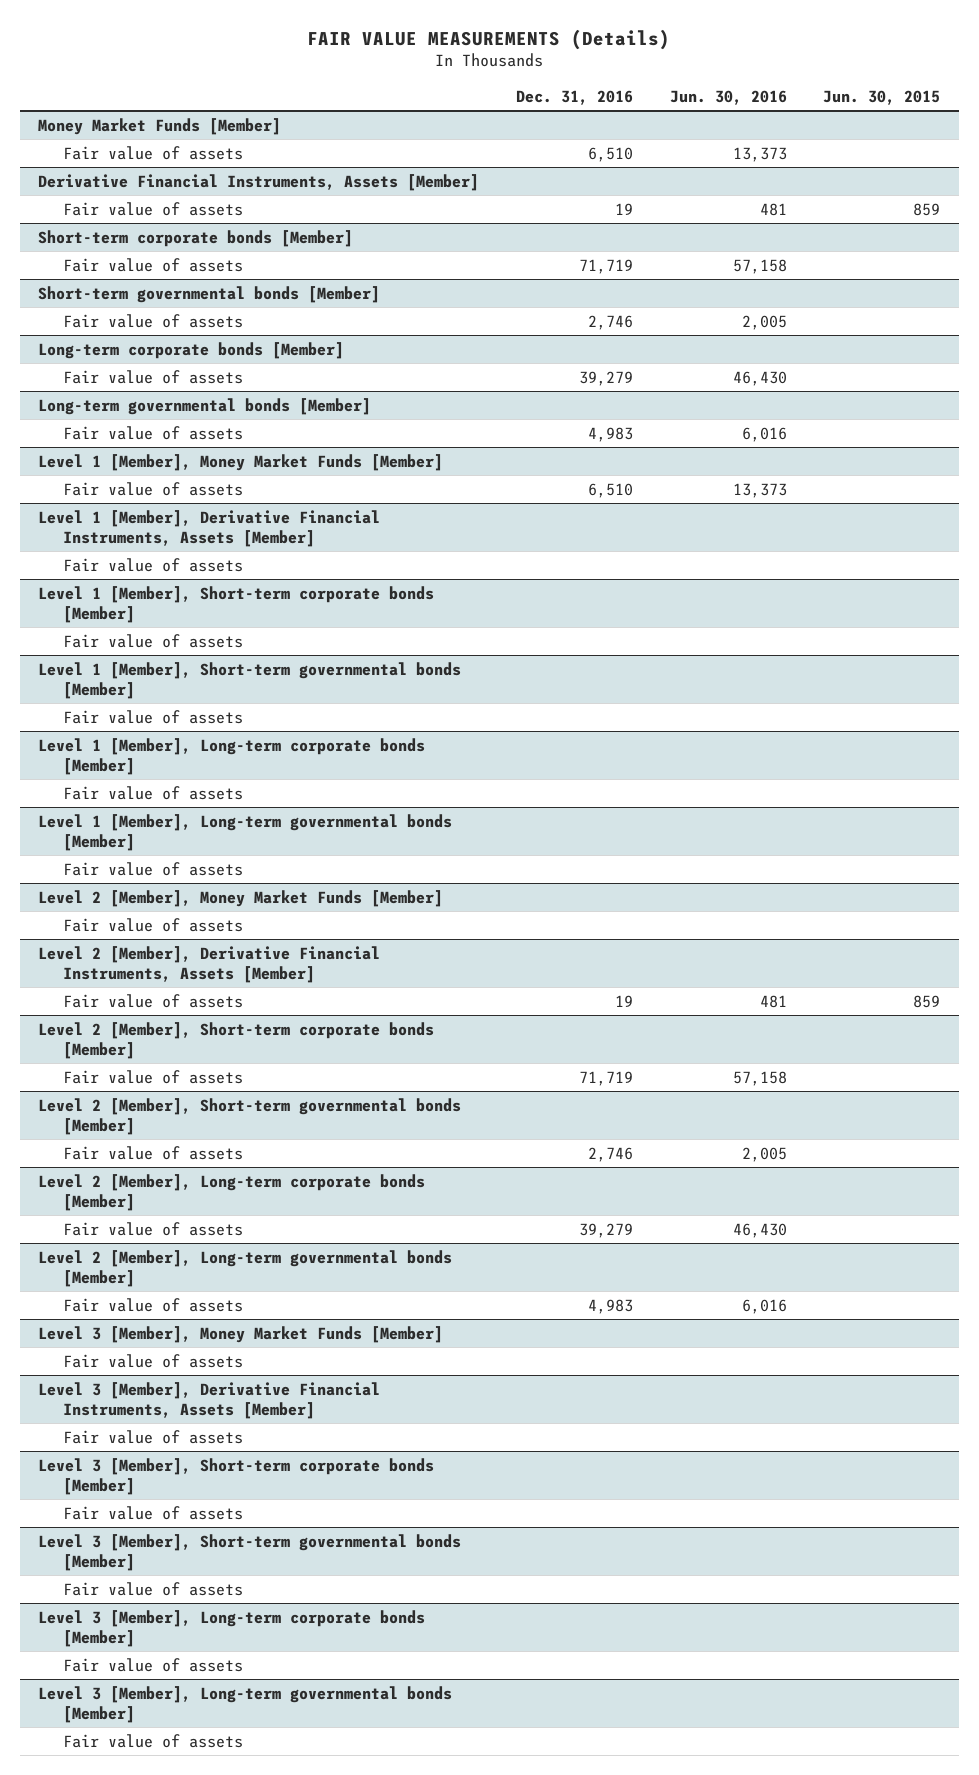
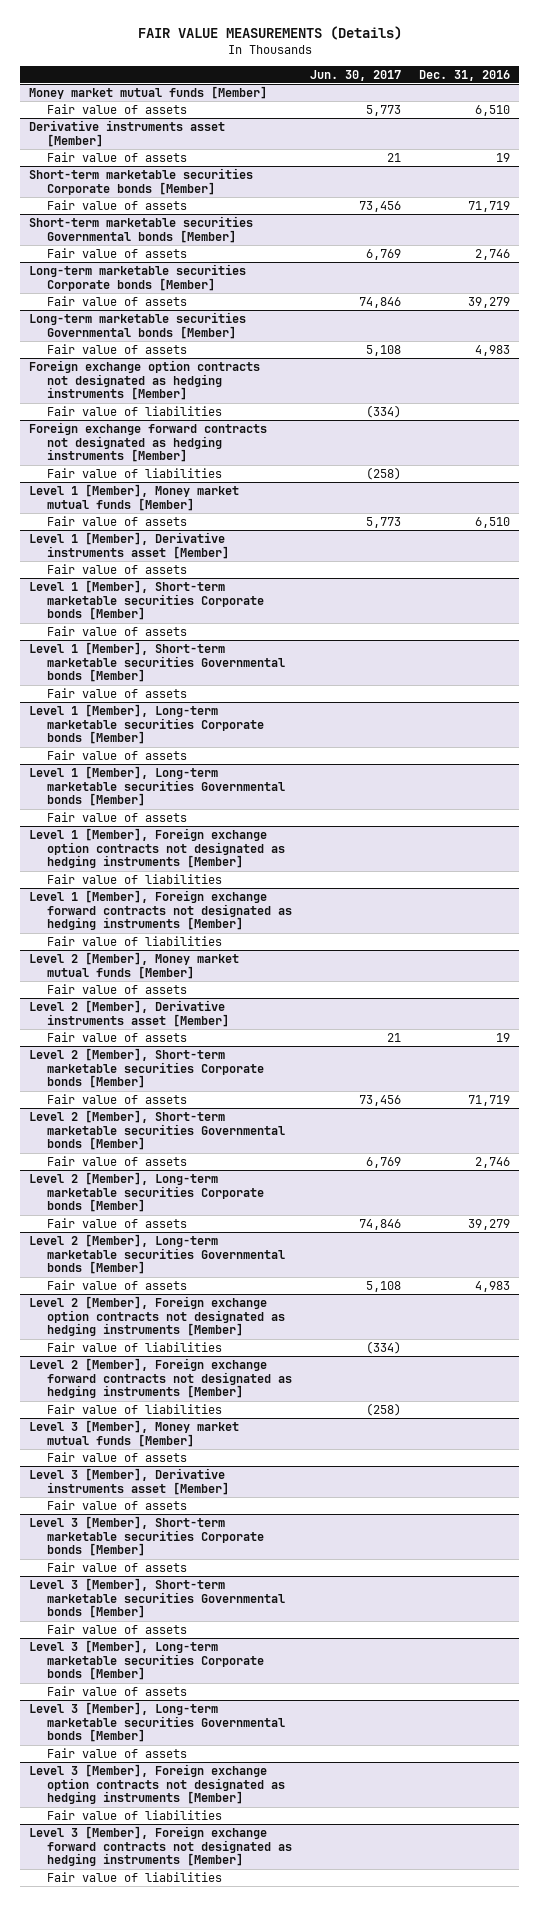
- | Dec. 31, 2016 | Jun. 30, 2016 | Jun. 30, 2015
+ | Jun. 30, 2017 | Dec. 31, 2016
- Money Market Funds [Member]
+ Money market mutual funds [Member]
- Derivative Financial Instruments, Assets [Member]
+ Derivative instruments asset [Member]
- Short-term corporate bonds [Member]
+ Short-term marketable securities Corporate bonds [Member]
- Short-term governmental bonds [Member]
+ Short-term marketable securities Governmental bonds [Member]
- Long-term corporate bonds [Member]
+ Long-term marketable securities Corporate bonds [Member]
- Long-term governmental bonds [Member]
+ Long-term marketable securities Governmental bonds [Member]
- Level 1 [Member], Money Market Funds [Member]
+ Foreign exchange option contracts not designated as hedging instruments [Member]
+ Fair value of liabilities | (334) |
+ Foreign exchange forward contracts not designated as hedging instruments [Member]
+ Fair value of liabilities | (258) |
+ Level 1 [Member], Money market mutual funds [Member]
- Level 1 [Member], Derivative Financial Instruments, Assets [Member]
+ Level 1 [Member], Derivative instruments asset [Member]
- Level 1 [Member], Short-term corporate bonds [Member]
+ Level 1 [Member], Short-term marketable securities Corporate bonds [Member]
- Level 1 [Member], Short-term governmental bonds [Member]
+ Level 1 [Member], Short-term marketable securities Governmental bonds [Member]
- Level 1 [Member], Long-term corporate bonds [Member]
+ Level 1 [Member], Long-term marketable securities Corporate bonds [Member]
- Level 1 [Member], Long-term governmental bonds [Member]
+ Level 1 [Member], Long-term marketable securities Governmental bonds [Member]
- Level 2 [Member], Money Market Funds [Member]
+ Level 1 [Member], Foreign exchange option contracts not designated as hedging instruments [Member]
+ Fair value of liabilities
+ Level 1 [Member], Foreign exchange forward contracts not designated as hedging instruments [Member]
+ Fair value of liabilities
+ Level 2 [Member], Money market mutual funds [Member]
- Level 2 [Member], Derivative Financial Instruments, Assets [Member]
+ Level 2 [Member], Derivative instruments asset [Member]
- Level 2 [Member], Short-term corporate bonds [Member]
+ Level 2 [Member], Short-term marketable securities Corporate bonds [Member]
- Level 2 [Member], Short-term governmental bonds [Member]
+ Level 2 [Member], Short-term marketable securities Governmental bonds [Member]
- Level 2 [Member], Long-term corporate bonds [Member]
+ Level 2 [Member], Long-term marketable securities Corporate bonds [Member]
- Level 2 [Member], Long-term governmental bonds [Member]
+ Level 2 [Member], Long-term marketable securities Governmental bonds [Member]
- Level 3 [Member], Money Market Funds [Member]
+ Level 2 [Member], Foreign exchange option contracts not designated as hedging instruments [Member]
+ Fair value of liabilities | (334) |
+ Level 2 [Member], Foreign exchange forward contracts not designated as hedging instruments [Member]
+ Fair value of liabilities | (258) |
+ Level 3 [Member], Money market mutual funds [Member]
- Level 3 [Member], Derivative Financial Instruments, Assets [Member]
+ Level 3 [Member], Derivative instruments asset [Member]
- Level 3 [Member], Short-term corporate bonds [Member]
+ Level 3 [Member], Short-term marketable securities Corporate bonds [Member]
- Level 3 [Member], Short-term governmental bonds [Member]
+ Level 3 [Member], Short-term marketable securities Governmental bonds [Member]
- Level 3 [Member], Long-term corporate bonds [Member]
+ Level 3 [Member], Long-term marketable securities Corporate bonds [Member]
- Level 3 [Member], Long-term governmental bonds [Member]
+ Level 3 [Member], Long-term marketable securities Governmental bonds [Member]
+ Level 3 [Member], Foreign exchange option contracts not designated as hedging instruments [Member]
+ Fair value of liabilities
+ Level 3 [Member], Foreign exchange forward contracts not designated as hedging instruments [Member]
+ Fair value of liabilities

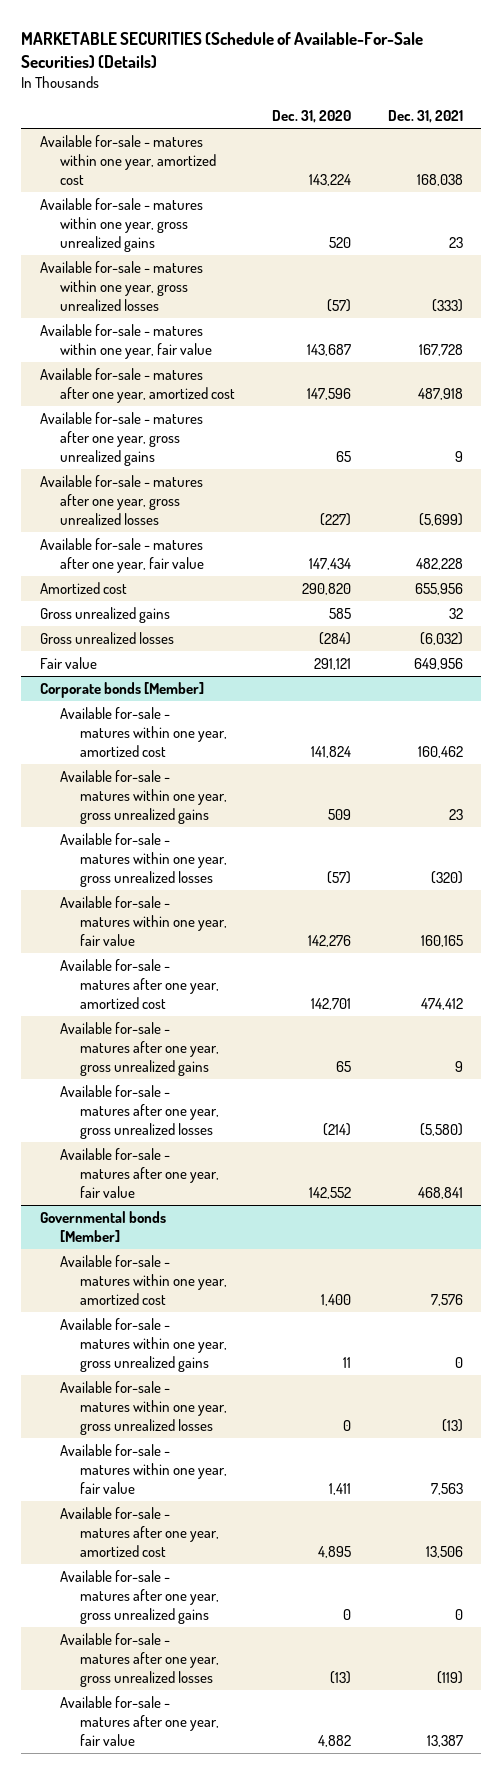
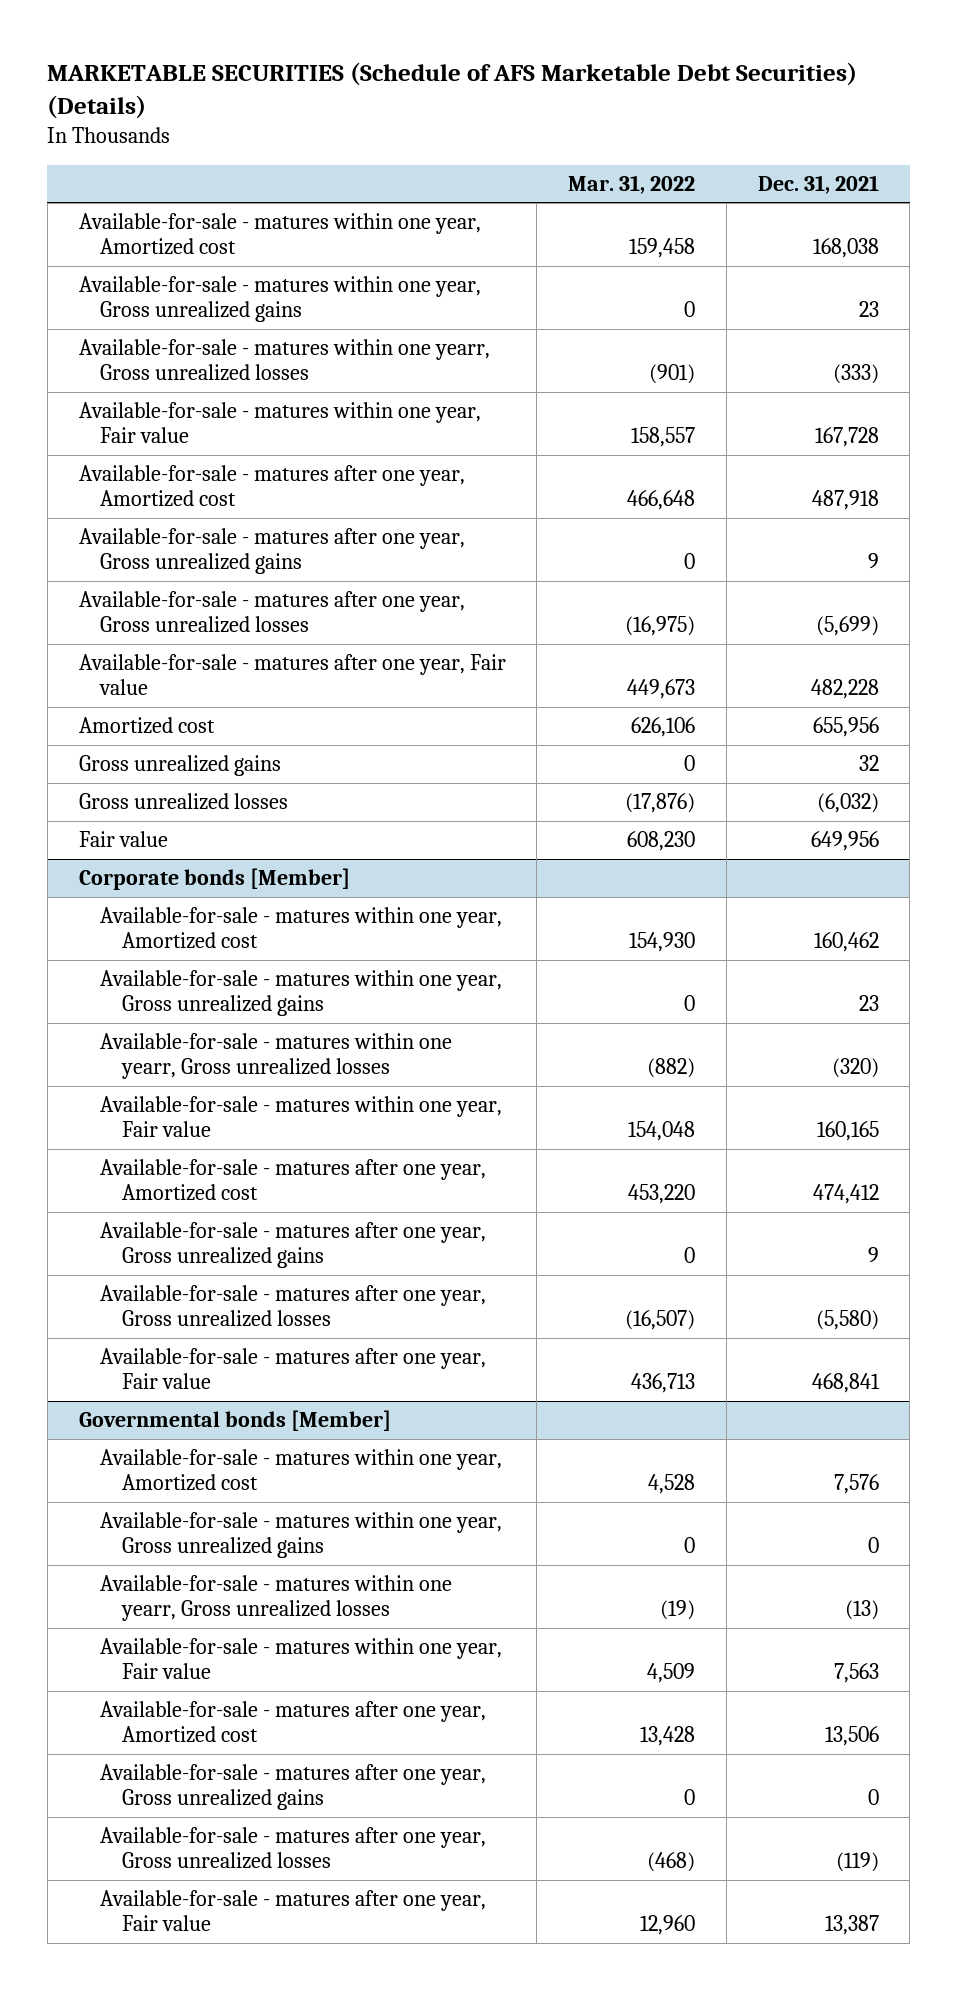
- MARKETABLE SECURITIES (Schedule of Available-For-Sale Securities) (Details)
+ MARKETABLE SECURITIES (Schedule of AFS Marketable Debt Securities) (Details)
- | Dec. 31, 2020 | Dec. 31, 2021
+ | Mar. 31, 2022 | Dec. 31, 2021
- Available for-sale - matures within one year, amortized cost | 143,224 | 168,038
- Available for-sale - matures within one year, gross unrealized gains | 520 | 23
- Available for-sale - matures within one year, gross unrealized losses | (57) | (333)
- Available for-sale - matures within one year, fair value | 143,687 | 167,728
- Available for-sale - matures after one year, amortized cost | 147,596 | 487,918
- Available for-sale - matures after one year, gross unrealized gains | 65 | 9
- Available for-sale - matures after one year, gross unrealized losses | (227) | (5,699)
- Available for-sale - matures after one year, fair value | 147,434 | 482,228
+ Available-for-sale - matures within one year, Amortized cost | 159,458 | 168,038
+ Available-for-sale - matures within one year, Gross unrealized gains | 0 | 23
+ Available-for-sale - matures within one yearr, Gross unrealized losses | (901) | (333)
+ Available-for-sale - matures within one year, Fair value | 158,557 | 167,728
+ Available-for-sale - matures after one year, Amortized cost | 466,648 | 487,918
+ Available-for-sale - matures after one year, Gross unrealized gains | 0 | 9
+ Available-for-sale - matures after one year, Gross unrealized losses | (16,975) | (5,699)
+ Available-for-sale - matures after one year, Fair value | 449,673 | 482,228
@ Corporate bonds [Member]
- Available for-sale - matures within one year, amortized cost | 141,824 | 160,462
- Available for-sale - matures within one year, gross unrealized gains | 509 | 23
- Available for-sale - matures within one year, gross unrealized losses | (57) | (320)
- Available for-sale - matures within one year, fair value | 142,276 | 160,165
- Available for-sale - matures after one year, amortized cost | 142,701 | 474,412
- Available for-sale - matures after one year, gross unrealized gains | 65 | 9
- Available for-sale - matures after one year, gross unrealized losses | (214) | (5,580)
- Available for-sale - matures after one year, fair value | 142,552 | 468,841
+ Available-for-sale - matures within one year, Amortized cost | 154,930 | 160,462
+ Available-for-sale - matures within one year, Gross unrealized gains | 0 | 23
+ Available-for-sale - matures within one yearr, Gross unrealized losses | (882) | (320)
+ Available-for-sale - matures within one year, Fair value | 154,048 | 160,165
+ Available-for-sale - matures after one year, Amortized cost | 453,220 | 474,412
+ Available-for-sale - matures after one year, Gross unrealized gains | 0 | 9
+ Available-for-sale - matures after one year, Gross unrealized losses | (16,507) | (5,580)
+ Available-for-sale - matures after one year, Fair value | 436,713 | 468,841
@ Governmental bonds [Member]
- Available for-sale - matures within one year, amortized cost | 1,400 | 7,576
- Available for-sale - matures within one year, gross unrealized gains | 11 | 0
- Available for-sale - matures within one year, gross unrealized losses | 0 | (13)
- Available for-sale - matures within one year, fair value | 1,411 | 7,563
- Available for-sale - matures after one year, amortized cost | 4,895 | 13,506
- Available for-sale - matures after one year, gross unrealized gains | 0 | 0
- Available for-sale - matures after one year, gross unrealized losses | (13) | (119)
- Available for-sale - matures after one year, fair value | 4,882 | 13,387
+ Available-for-sale - matures within one year, Amortized cost | 4,528 | 7,576
+ Available-for-sale - matures within one year, Gross unrealized gains | 0 | 0
+ Available-for-sale - matures within one yearr, Gross unrealized losses | (19) | (13)
+ Available-for-sale - matures within one year, Fair value | 4,509 | 7,563
+ Available-for-sale - matures after one year, Amortized cost | 13,428 | 13,506
+ Available-for-sale - matures after one year, Gross unrealized gains | 0 | 0
+ Available-for-sale - matures after one year, Gross unrealized losses | (468) | (119)
+ Available-for-sale - matures after one year, Fair value | 12,960 | 13,387

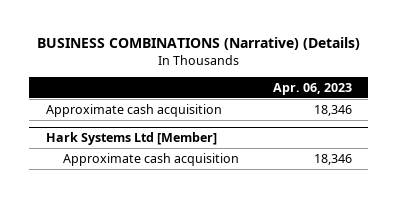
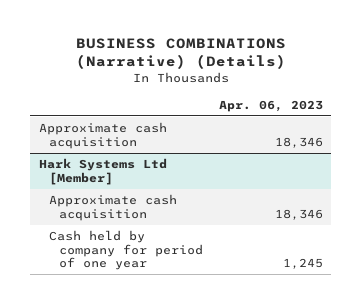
@ Hark Systems Ltd [Member]
+ Cash held by company for period of one year | 1,245

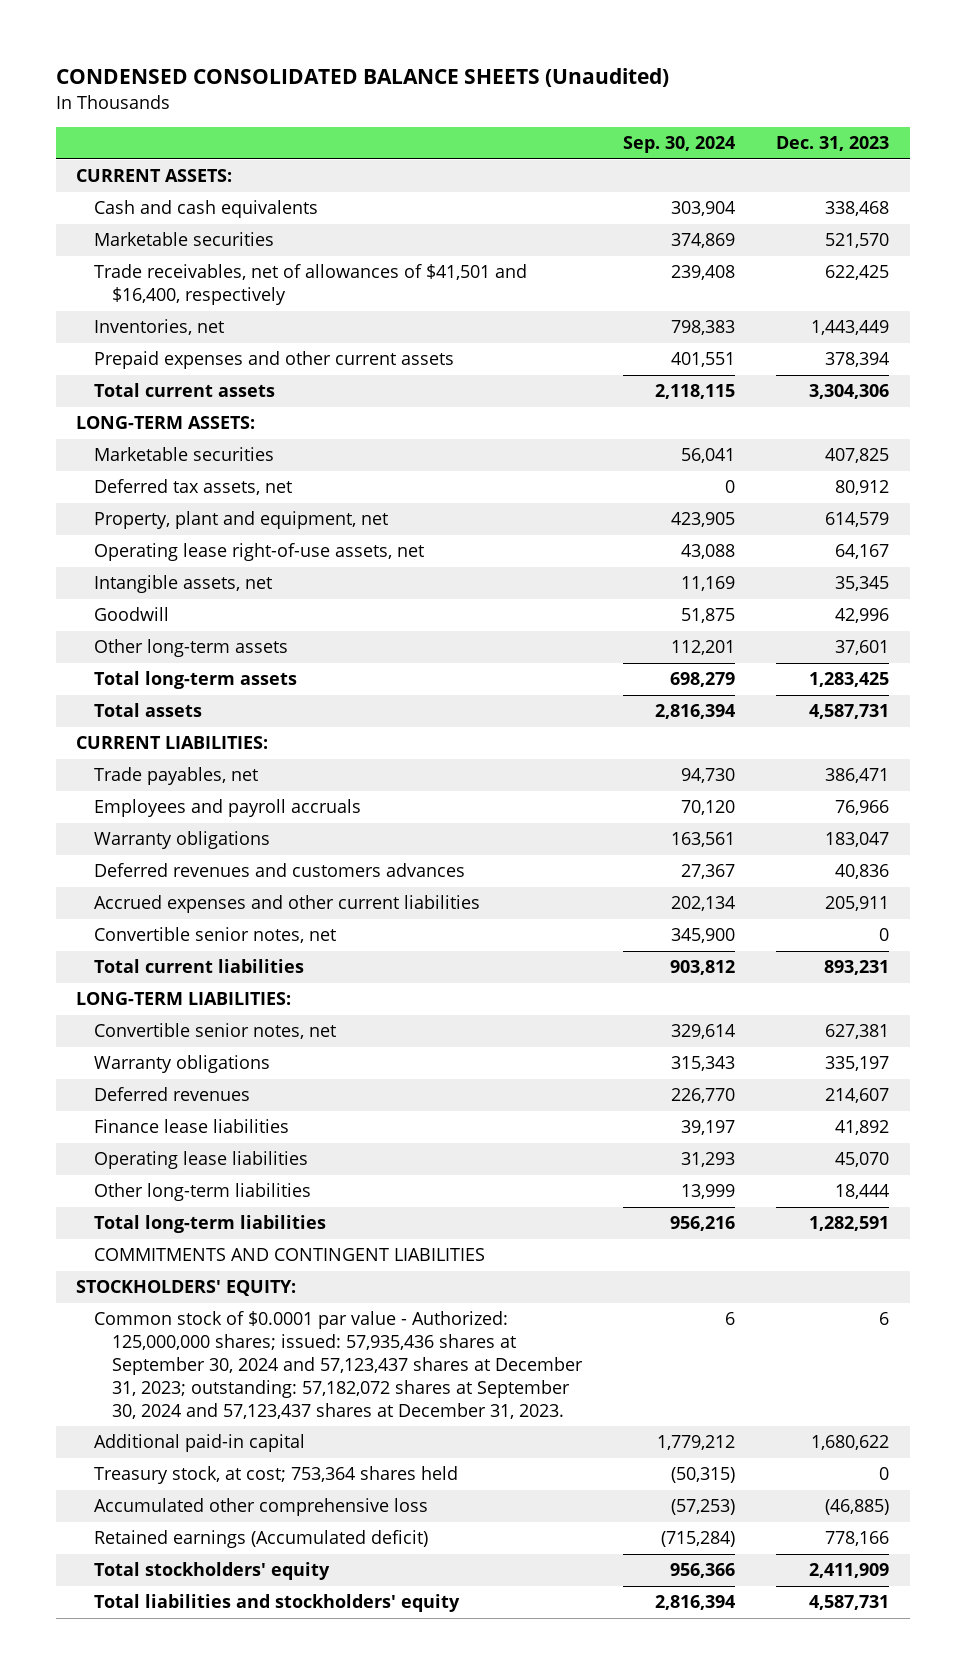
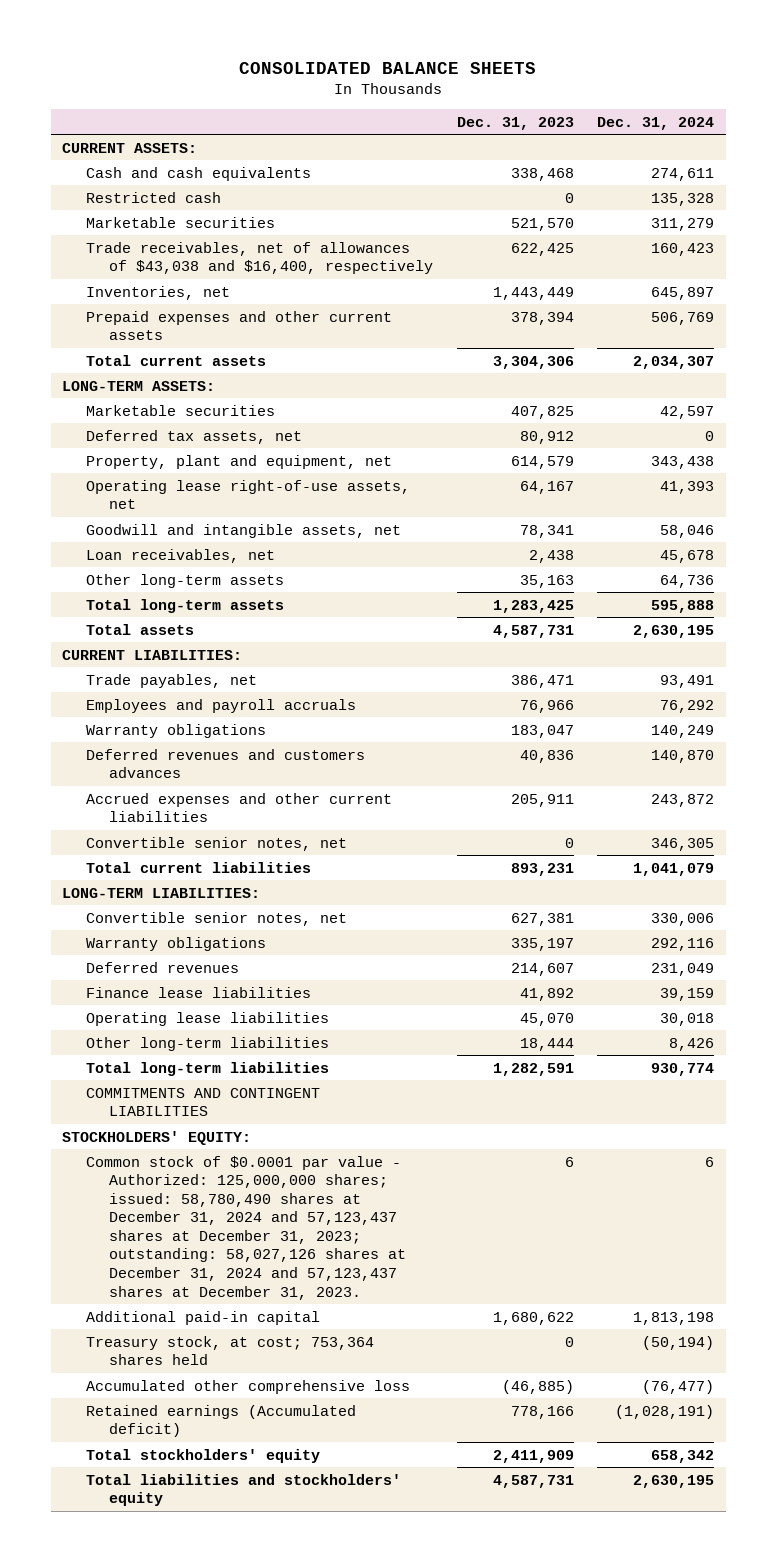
- CONDENSED CONSOLIDATED BALANCE SHEETS (Unaudited)
+ CONSOLIDATED BALANCE SHEETS
- | Sep. 30, 2024 | Dec. 31, 2023
+ | Dec. 31, 2023 | Dec. 31, 2024
+ Restricted cash | 0 | 135,328
- Trade receivables, net of allowances of $41,501 and $16,400, respectively | 239,408 | 622,425
+ Trade receivables, net of allowances of $43,038 and $16,400, respectively | 622,425 | 160,423
- Intangible assets, net | 11,169 | 35,345
- Goodwill | 51,875 | 42,996
- Other long-term assets | 112,201 | 37,601
+ Goodwill and intangible assets, net | 78,341 | 58,046
+ Loan receivables, net | 2,438 | 45,678
+ Other long-term assets | 35,163 | 64,736
- Common stock of $0.0001 par value - Authorized: 125,000,000 shares; issued: 57,935,436 shares at September 30, 2024 and 57,123,437 shares at December 31, 2023; outstanding: 57,182,072 shares at September 30, 2024 and 57,123,437 shares at December 31, 2023. | 6 | 6
+ Common stock of $0.0001 par value - Authorized: 125,000,000 shares; issued: 58,780,490 shares at December 31, 2024 and 57,123,437 shares at December 31, 2023; outstanding: 58,027,126 shares at December 31, 2024 and 57,123,437 shares at December 31, 2023. | 6 | 6

